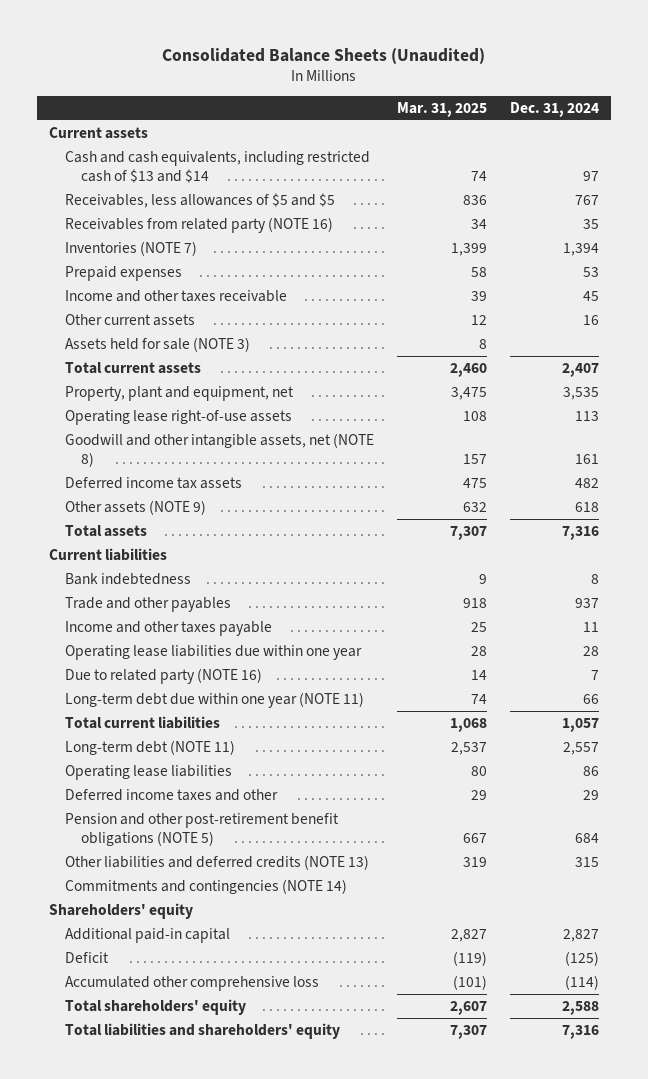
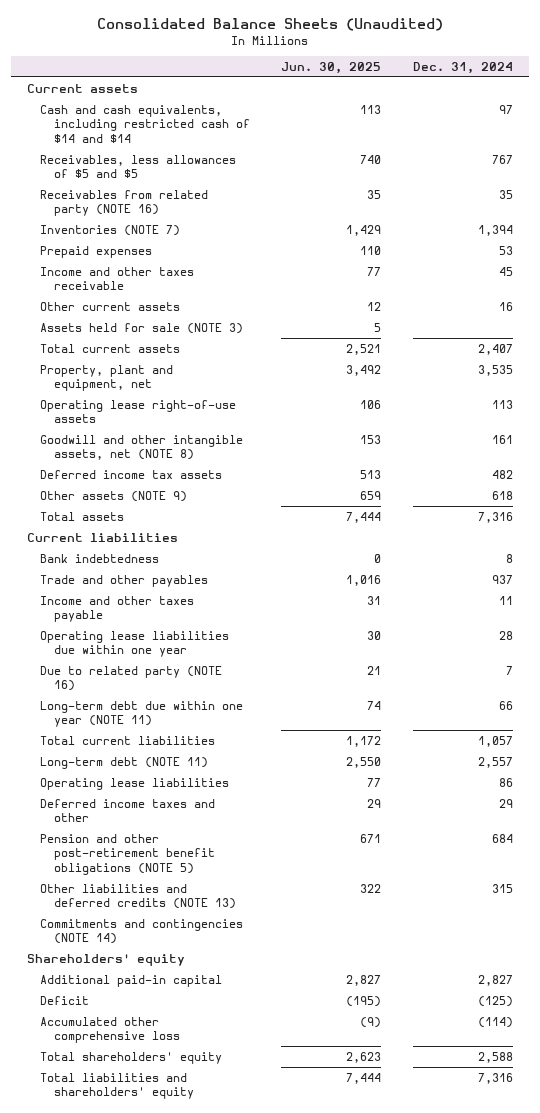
- | Mar. 31, 2025 | Dec. 31, 2024
+ | Jun. 30, 2025 | Dec. 31, 2024
- Cash and cash equivalents, including restricted cash of $13 and $14 | 74 | 97
+ Cash and cash equivalents, including restricted cash of $14 and $14 | 113 | 97

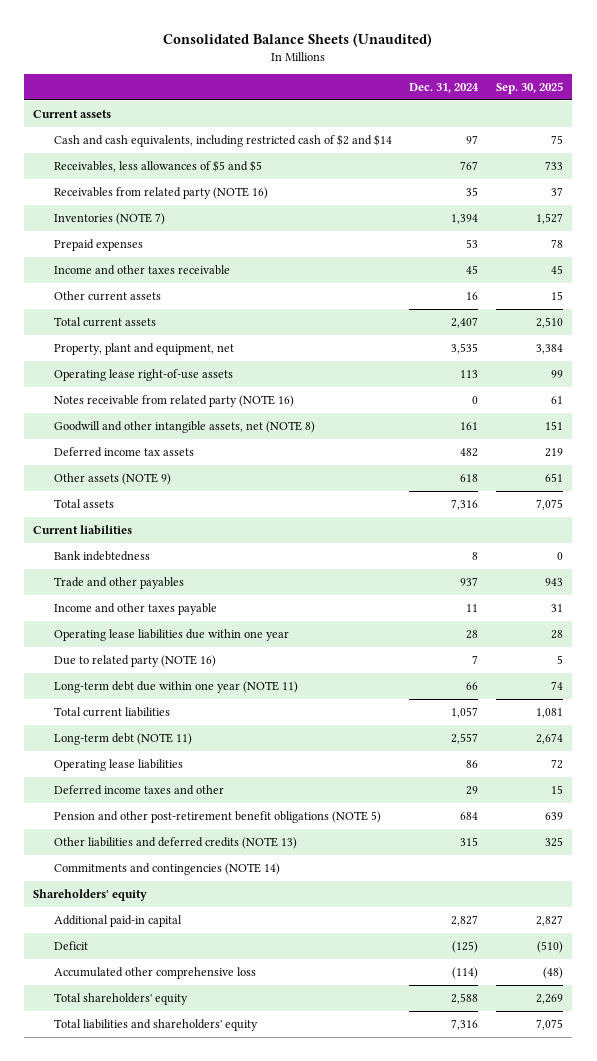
- | Jun. 30, 2025 | Dec. 31, 2024
+ | Dec. 31, 2024 | Sep. 30, 2025
- Cash and cash equivalents, including restricted cash of $14 and $14 | 113 | 97
+ Cash and cash equivalents, including restricted cash of $2 and $14 | 97 | 75
- Assets held for sale (NOTE 3) | 5 |
+ Notes receivable from related party (NOTE 16) | 0 | 61

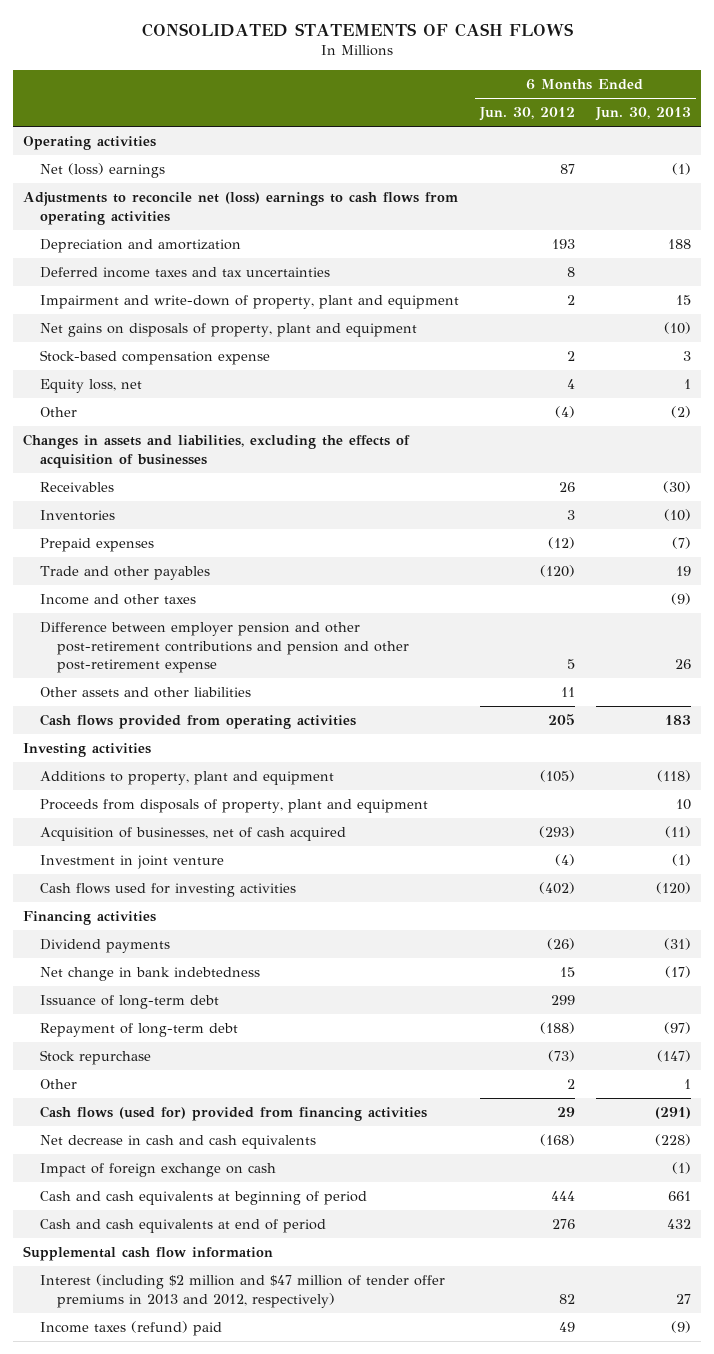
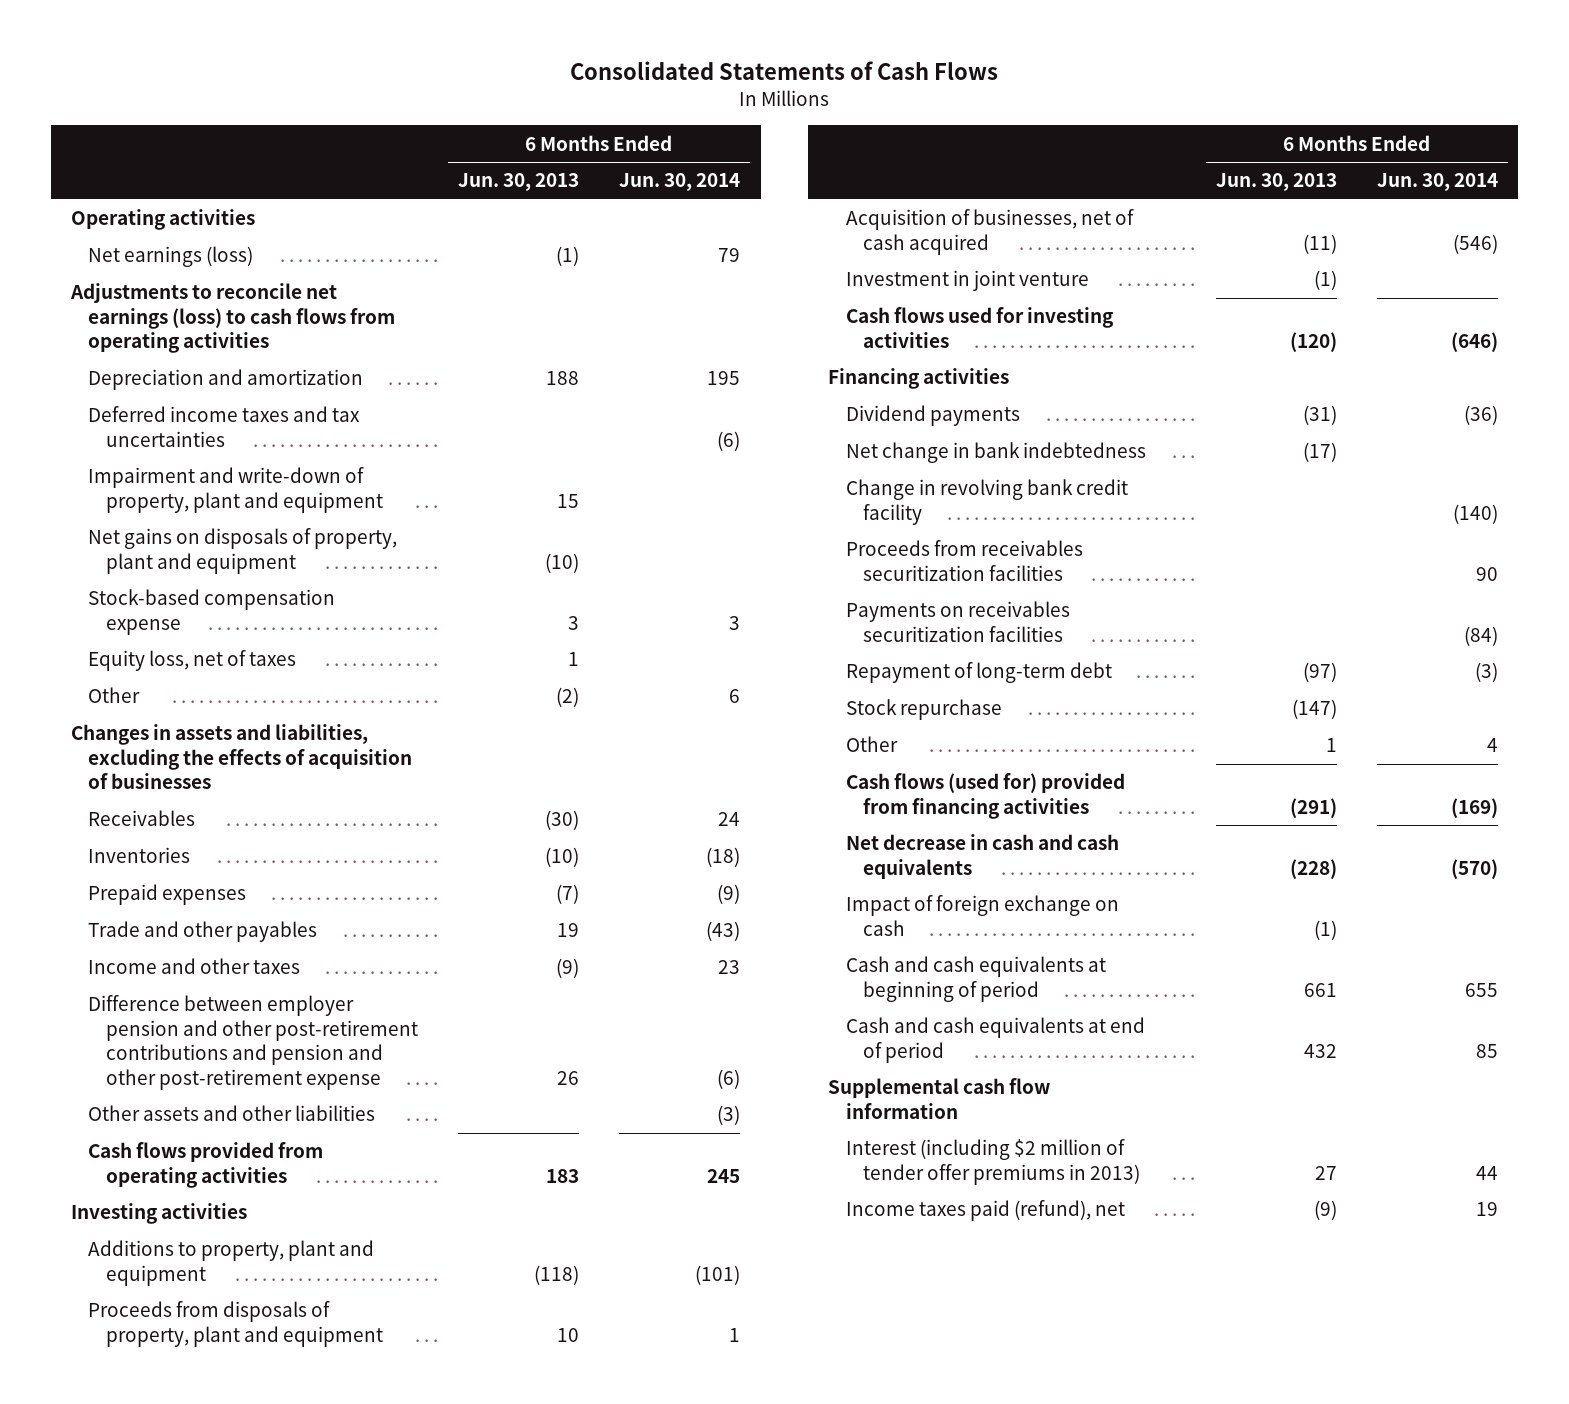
- CONSOLIDATED STATEMENTS OF CASH FLOWS
+ Consolidated Statements of Cash Flows
- | 6 Months Ended Jun. 30, 2012 | 6 Months Ended Jun. 30, 2013
+ | 6 Months Ended Jun. 30, 2013 | 6 Months Ended Jun. 30, 2014
- Net (loss) earnings | 87 | (1)
- Adjustments to reconcile net (loss) earnings to cash flows from operating activities
+ Net earnings (loss) | (1) | 79
+ Adjustments to reconcile net earnings (loss) to cash flows from operating activities
- Equity loss, net | 4 | 1
+ Equity loss, net of taxes | 1 |
- Issuance of long-term debt | 299 |
+ Change in revolving bank credit facility | | (140)
+ Proceeds from receivables securitization facilities | | 90
+ Payments on receivables securitization facilities | | (84)
- Interest (including $2 million and $47 million of tender offer premiums in 2013 and 2012, respectively) | 82 | 27
- Income taxes (refund) paid | 49 | (9)
+ Interest (including $2 million of tender offer premiums in 2013) | 27 | 44
+ Income taxes paid (refund), net | (9) | 19

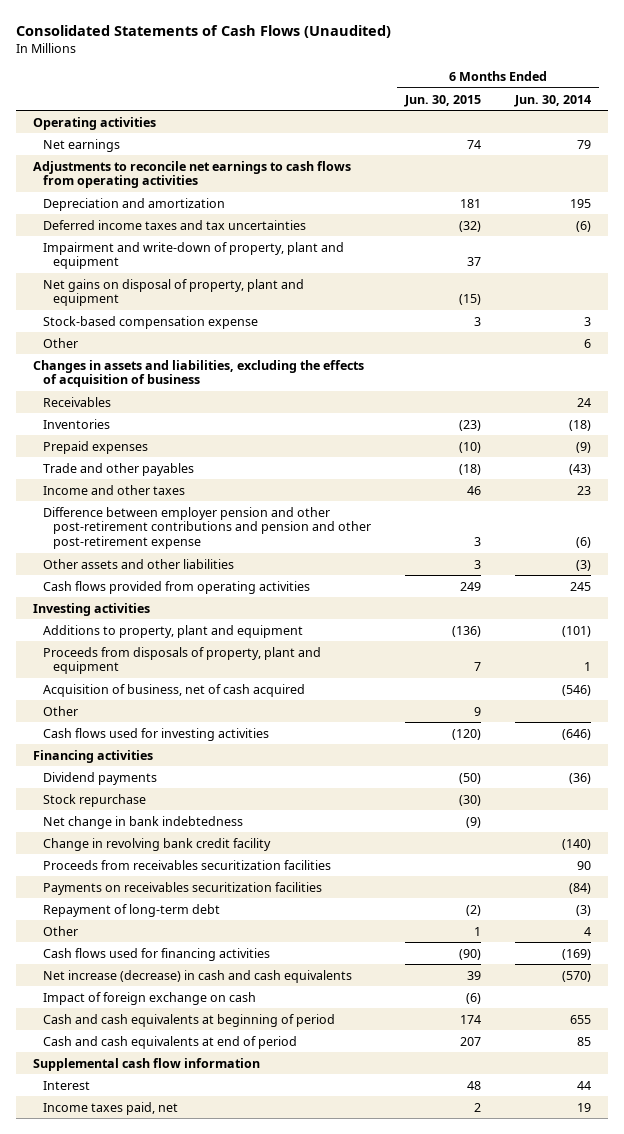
- Consolidated Statements of Cash Flows
+ Consolidated Statements of Cash Flows (Unaudited)
- | 6 Months Ended Jun. 30, 2013 | 6 Months Ended Jun. 30, 2014
+ | 6 Months Ended Jun. 30, 2015 | 6 Months Ended Jun. 30, 2014
- Net earnings (loss) | (1) | 79
- Adjustments to reconcile net earnings (loss) to cash flows from operating activities
+ Net earnings | 74 | 79
+ Adjustments to reconcile net earnings to cash flows from operating activities
- Net gains on disposals of property, plant and equipment | (10) |
+ Net gains on disposal of property, plant and equipment | (15) |
- Equity loss, net of taxes | 1 |
- Changes in assets and liabilities, excluding the effects of acquisition of businesses
+ Changes in assets and liabilities, excluding the effects of acquisition of business
- Acquisition of businesses, net of cash acquired | (11) | (546)
- Investment in joint venture | (1) |
+ Acquisition of business, net of cash acquired | | (546)
+ Other | 9 |
moved up: Stock repurchase | (30) |
- Cash flows (used for) provided from financing activities | (291) | (169)
- Net decrease in cash and cash equivalents | (228) | (570)
+ Cash flows used for financing activities | (90) | (169)
+ Net increase (decrease) in cash and cash equivalents | 39 | (570)
- Interest (including $2 million of tender offer premiums in 2013) | 27 | 44
- Income taxes paid (refund), net | (9) | 19
+ Interest | 48 | 44
+ Income taxes paid, net | 2 | 19

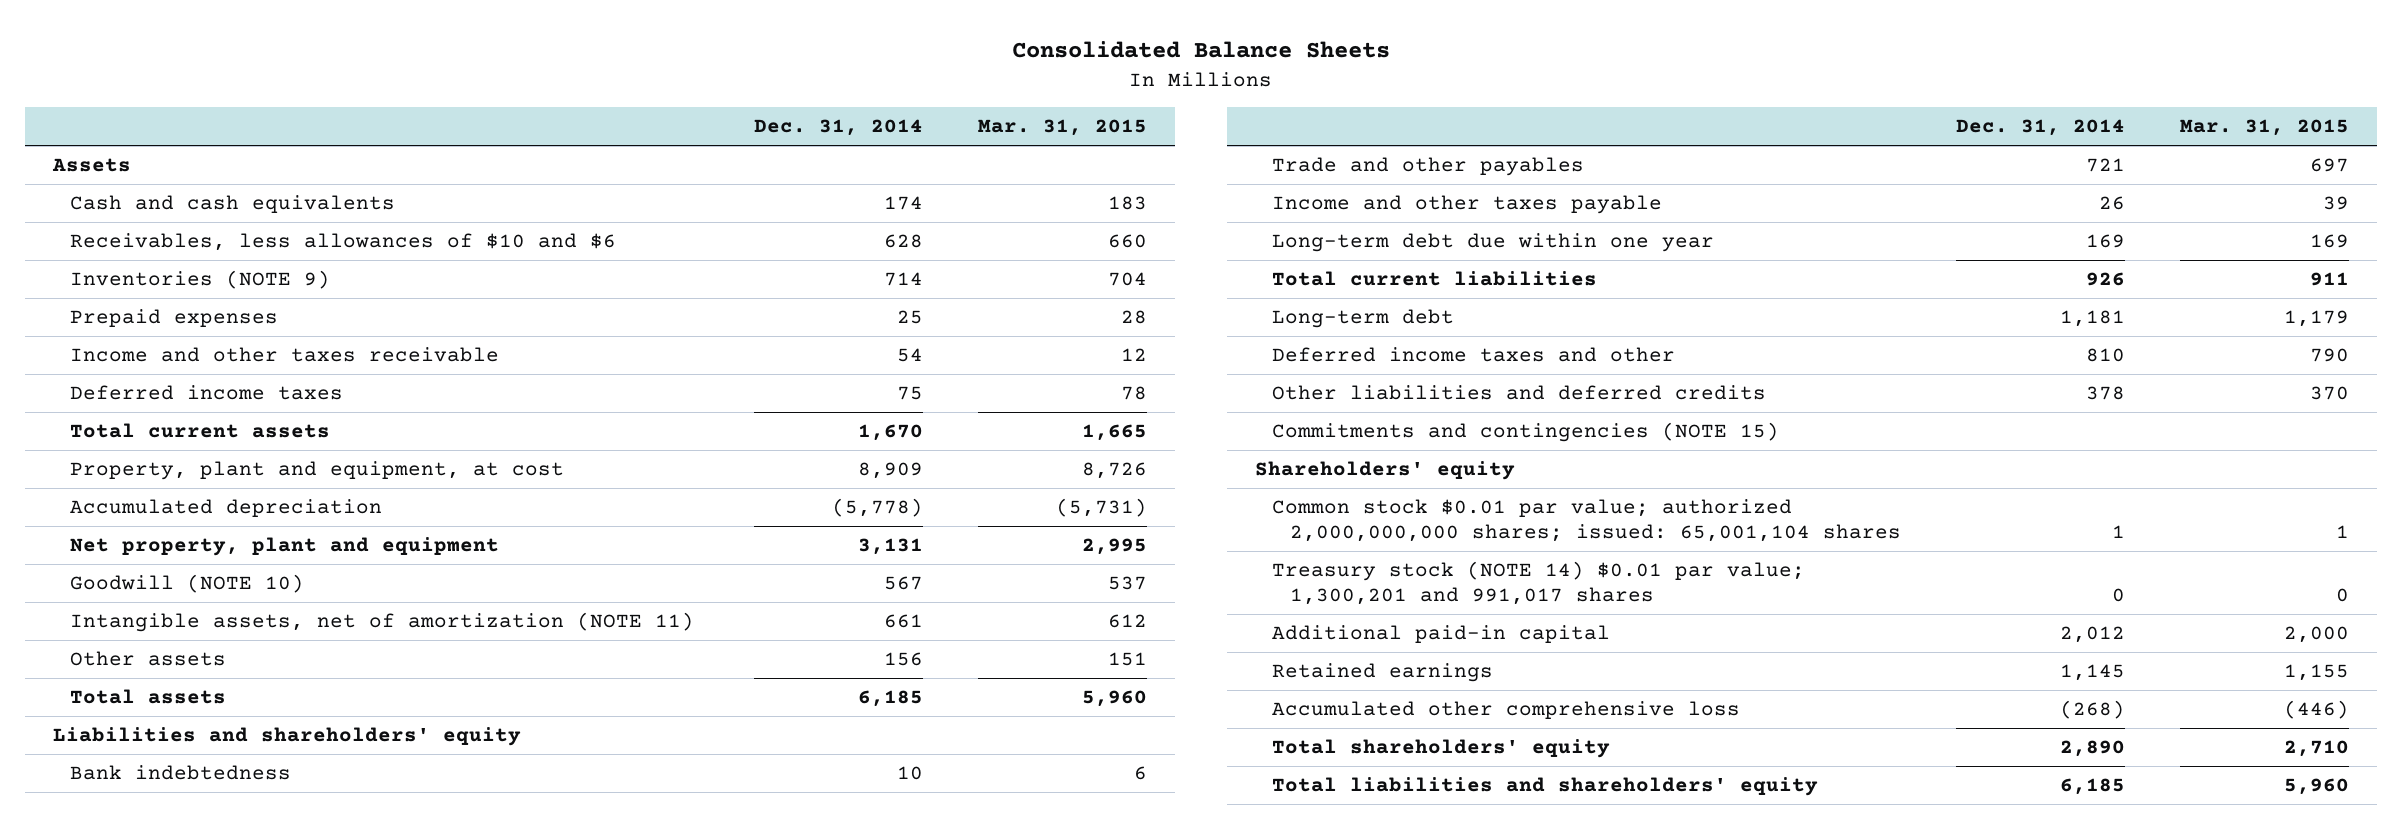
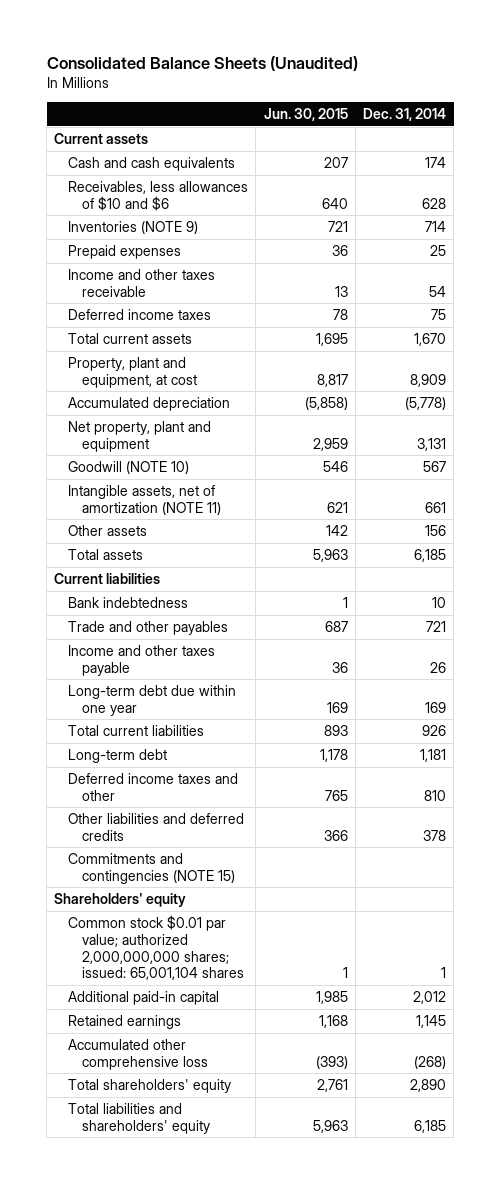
- Consolidated Balance Sheets
+ Consolidated Balance Sheets (Unaudited)
- | Dec. 31, 2014 | Mar. 31, 2015
+ | Jun. 30, 2015 | Dec. 31, 2014
- Assets
+ Current assets
- Liabilities and shareholders' equity
+ Current liabilities
- Treasury stock (NOTE 14) $0.01 par value; 1,300,201 and 991,017 shares | 0 | 0

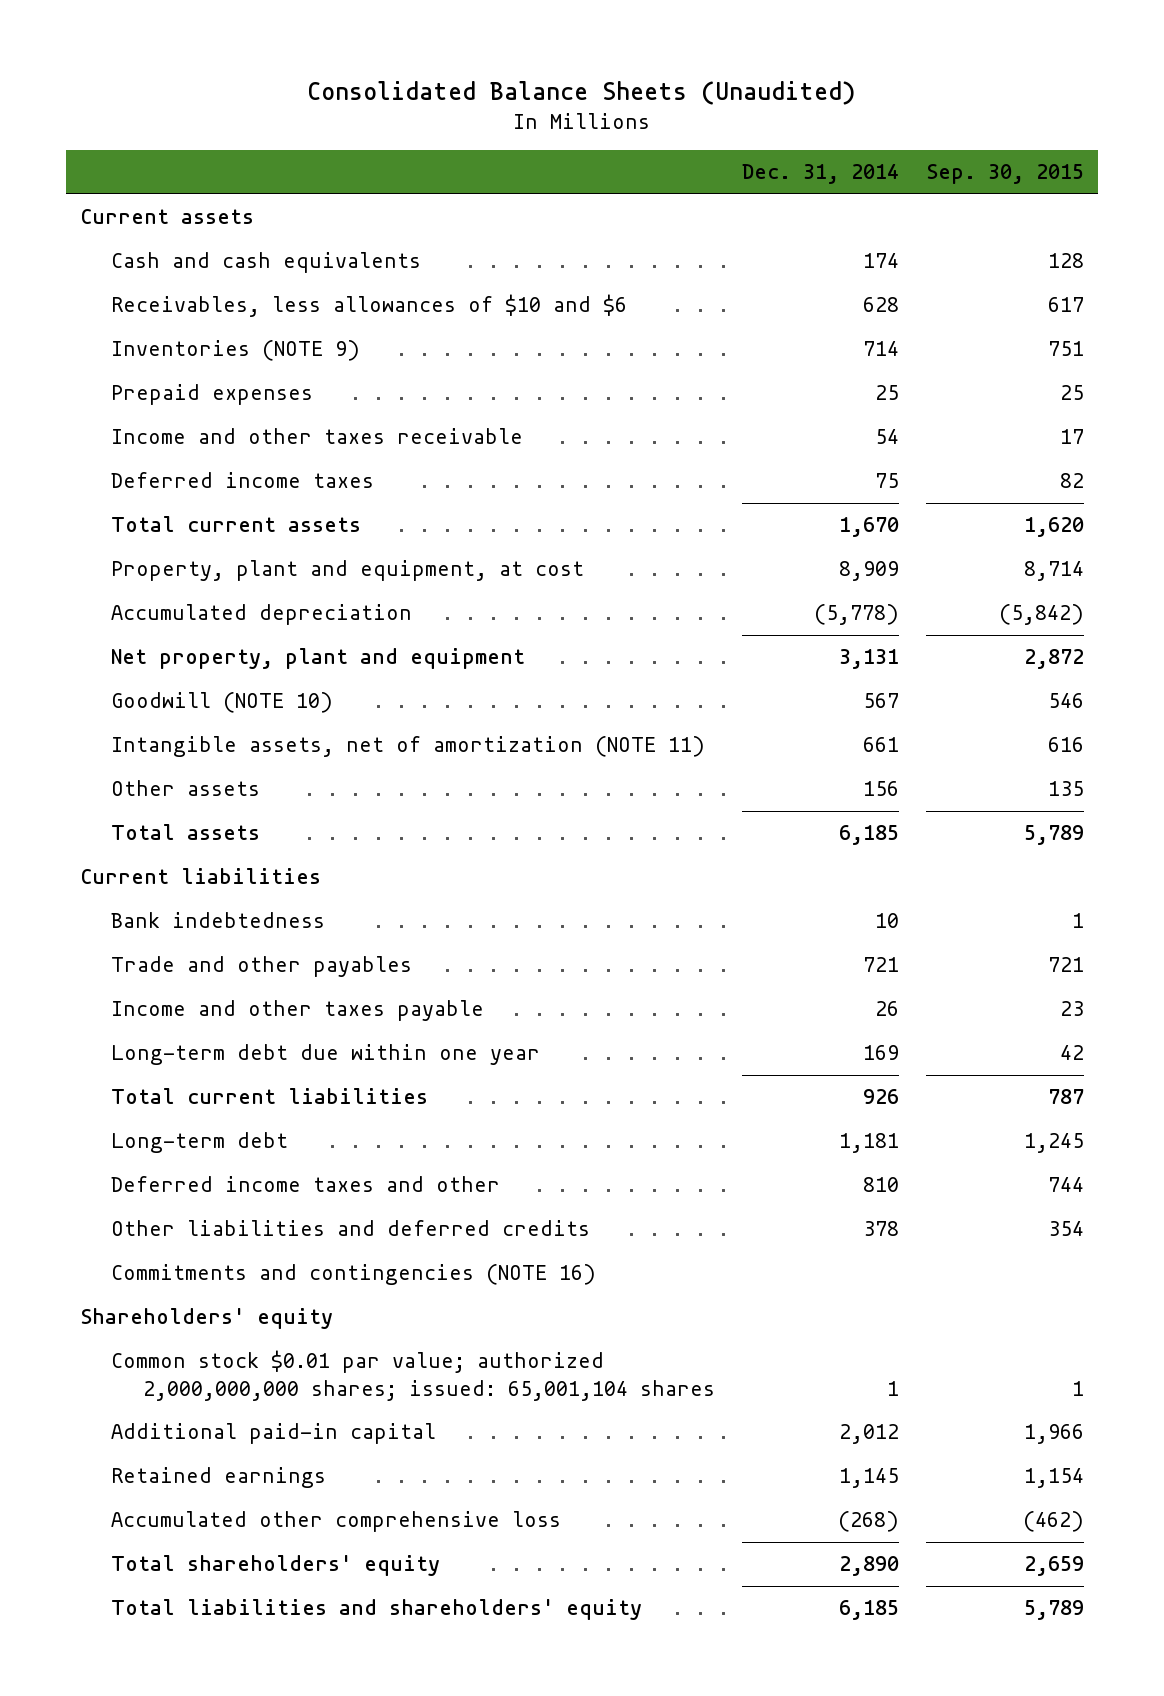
- | Jun. 30, 2015 | Dec. 31, 2014
+ | Dec. 31, 2014 | Sep. 30, 2015
- Commitments and contingencies (NOTE 15)
+ Commitments and contingencies (NOTE 16)

